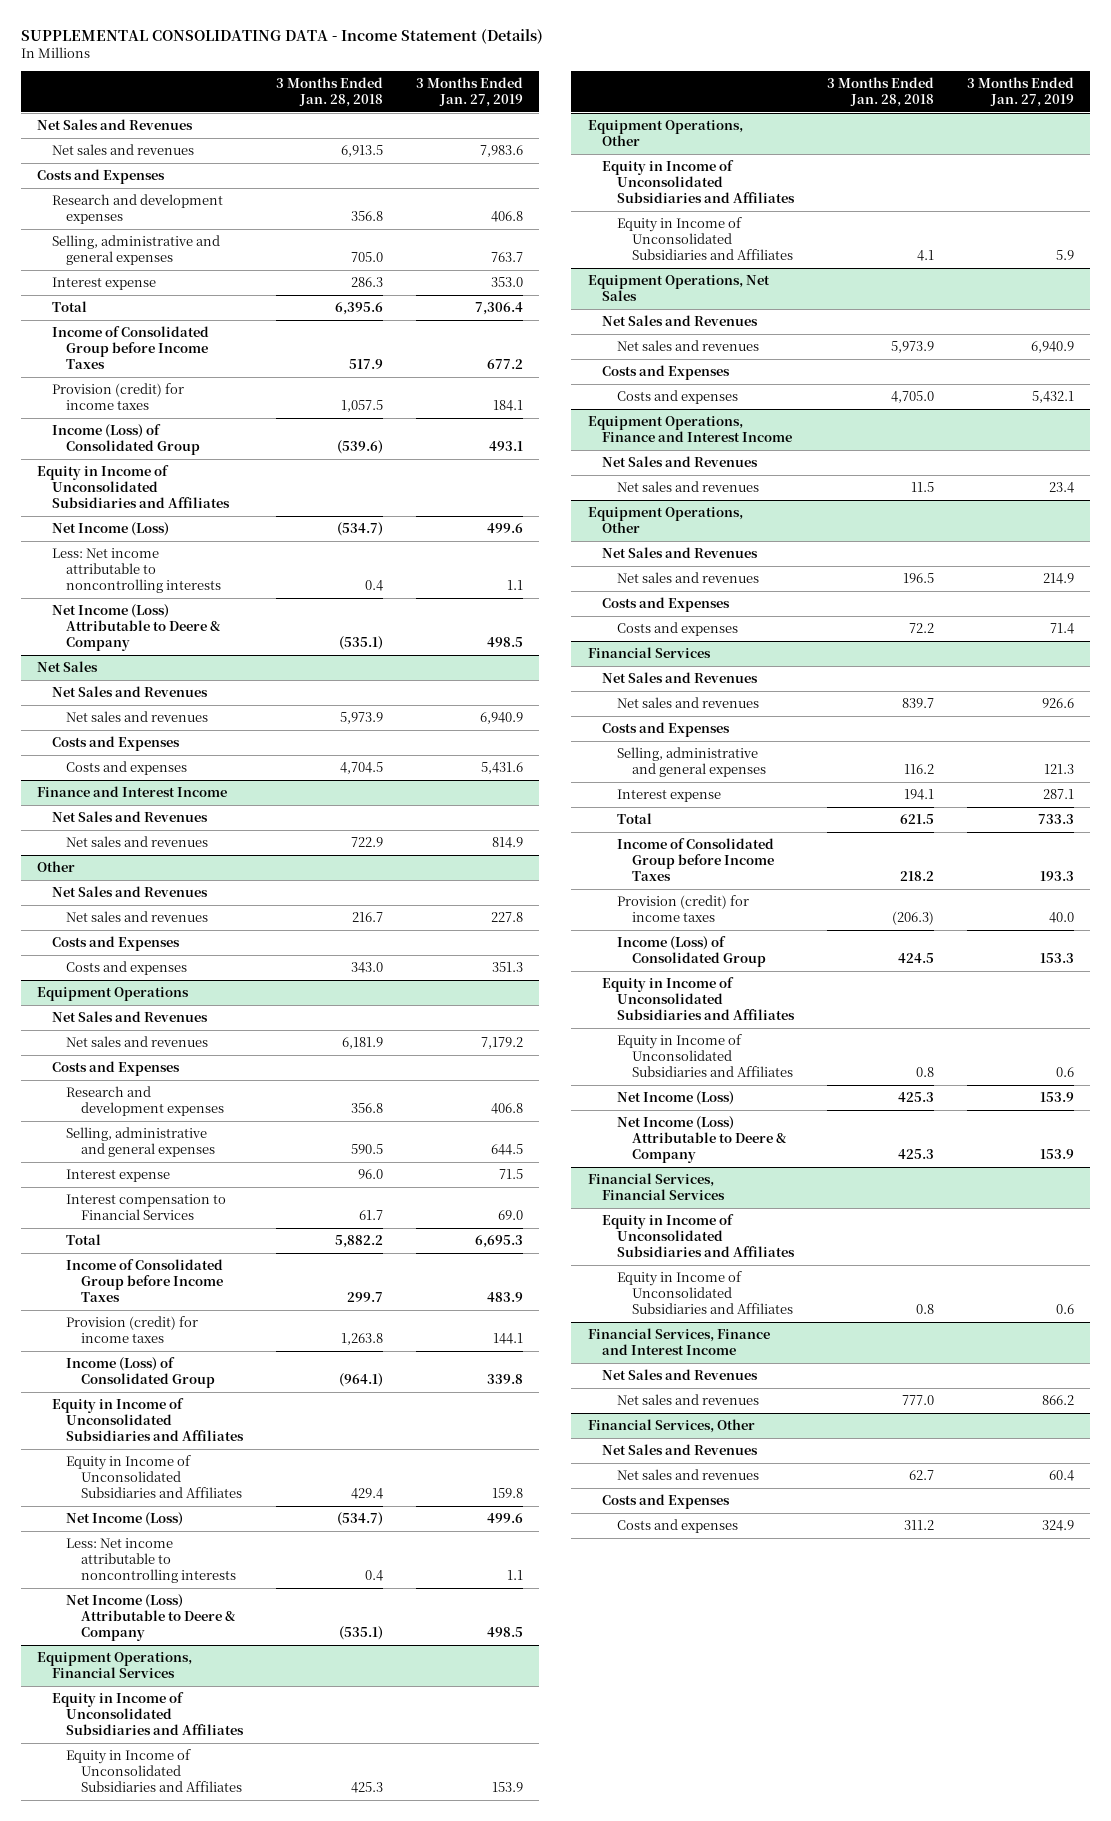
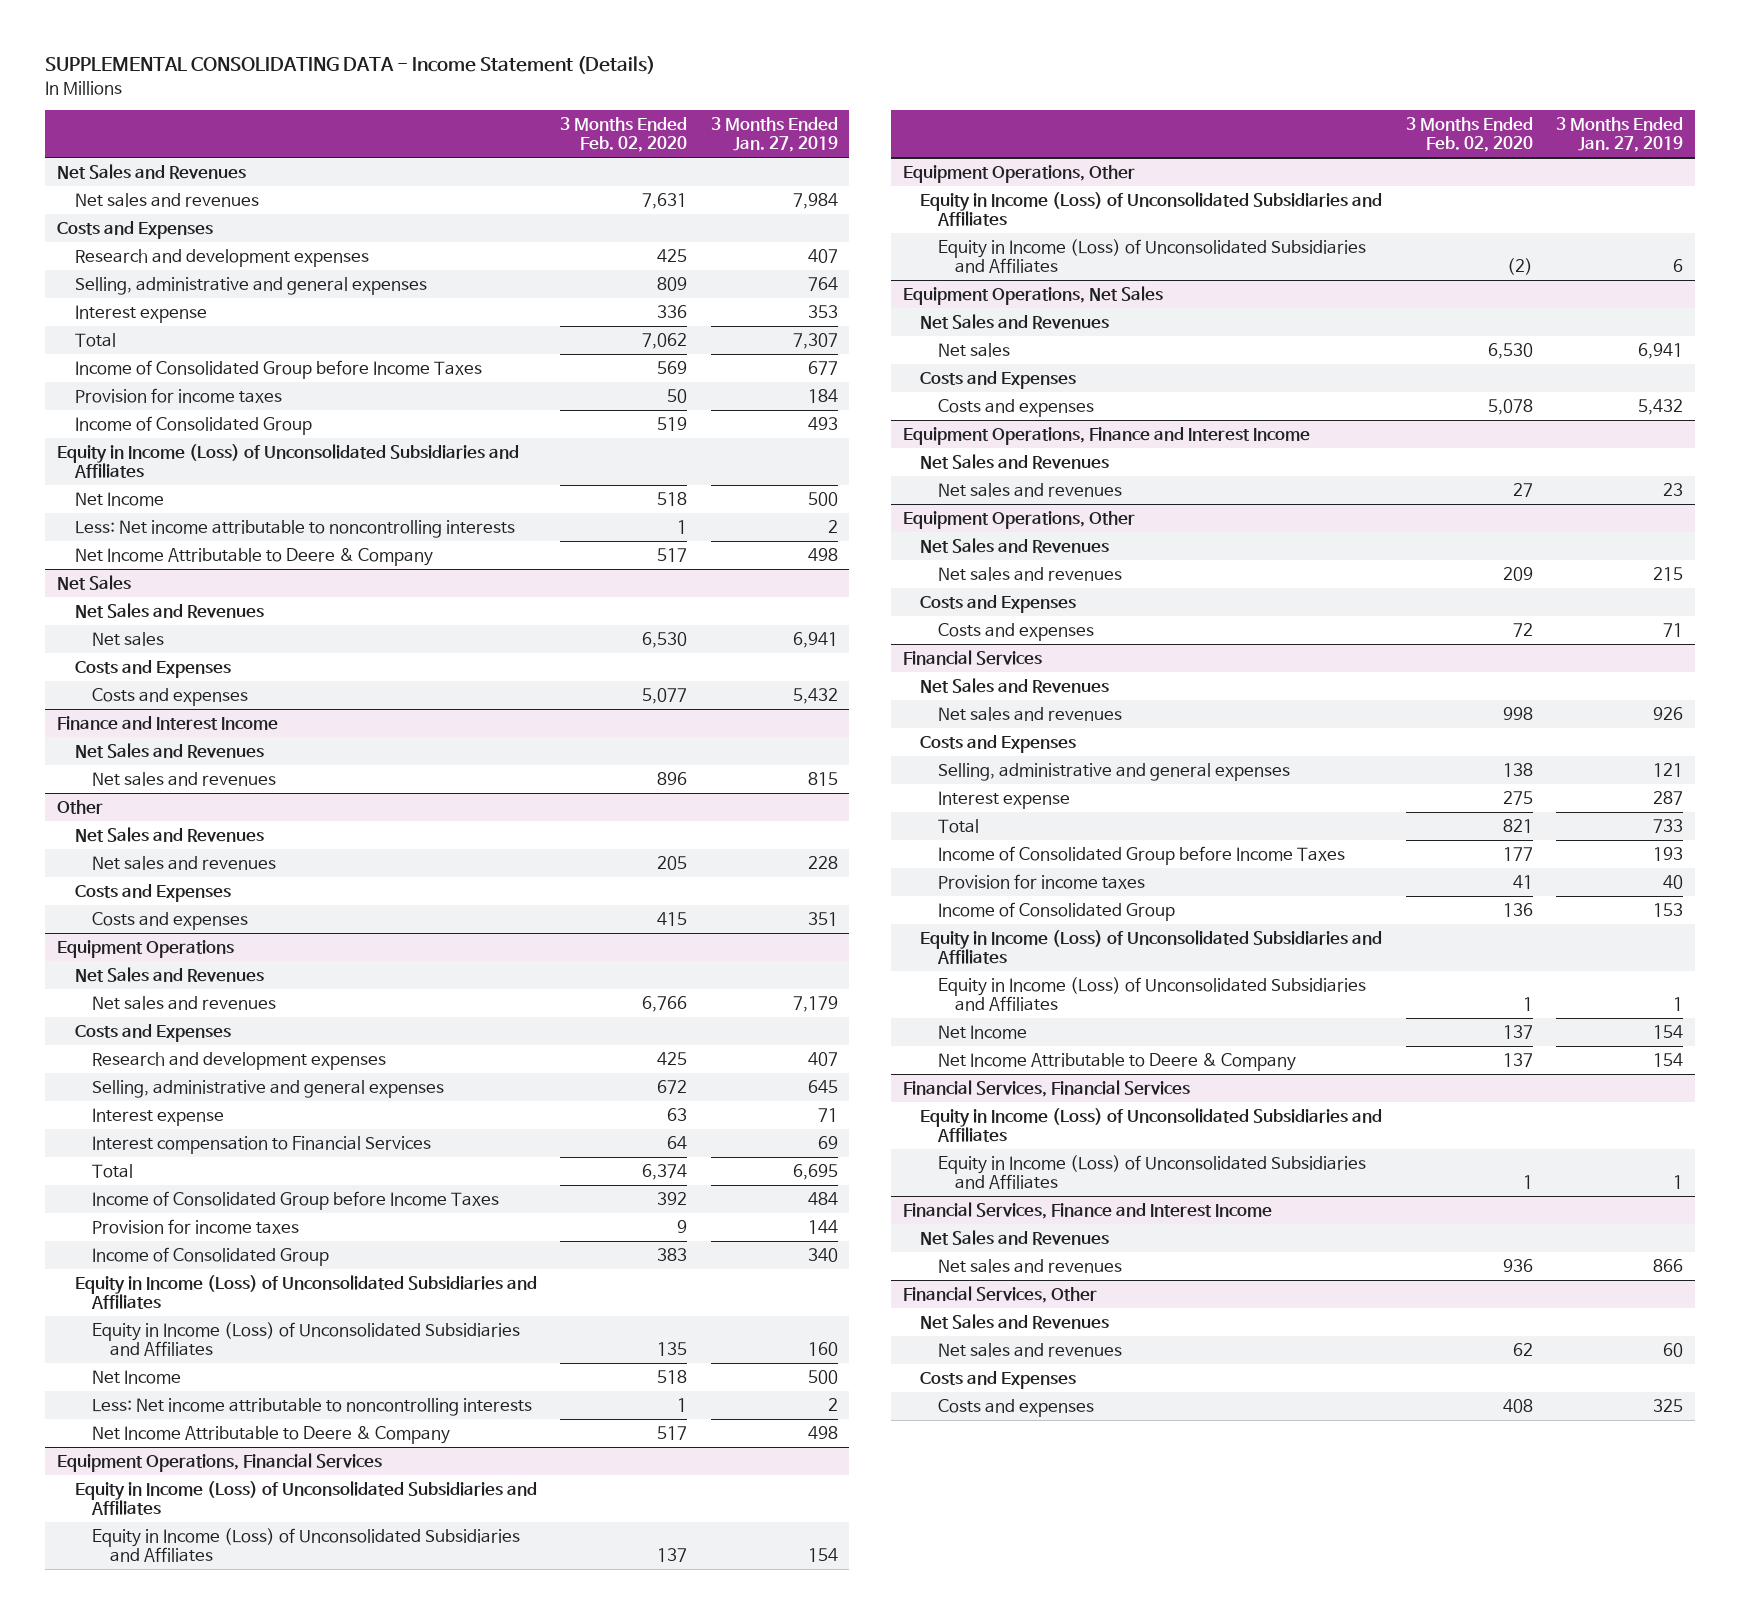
- | 3 Months Ended Jan. 28, 2018 | 3 Months Ended Jan. 27, 2019
+ | 3 Months Ended Feb. 02, 2020 | 3 Months Ended Jan. 27, 2019
- Net sales and revenues | 6,913.5 | 7,983.6
+ Net sales and revenues | 7,631 | 7,984
- Research and development expenses | 356.8 | 406.8
- Selling, administrative and general expenses | 705.0 | 763.7
- Interest expense | 286.3 | 353.0
- Total | 6,395.6 | 7,306.4
- Income of Consolidated Group before Income Taxes | 517.9 | 677.2
- Provision (credit) for income taxes | 1,057.5 | 184.1
- Income (Loss) of Consolidated Group | (539.6) | 493.1
- Equity in Income of Unconsolidated Subsidiaries and Affiliates
- Net Income (Loss) | (534.7) | 499.6
- Less: Net income attributable to noncontrolling interests | 0.4 | 1.1
- Net Income (Loss) Attributable to Deere & Company | (535.1) | 498.5
+ Research and development expenses | 425 | 407
+ Selling, administrative and general expenses | 809 | 764
+ Interest expense | 336 | 353
+ Total | 7,062 | 7,307
+ Income of Consolidated Group before Income Taxes | 569 | 677
+ Provision for income taxes | 50 | 184
+ Income of Consolidated Group | 519 | 493
+ Equity in Income (Loss) of Unconsolidated Subsidiaries and Affiliates
+ Net Income | 518 | 500
+ Less: Net income attributable to noncontrolling interests | 1 | 2
+ Net Income Attributable to Deere & Company | 517 | 498
@ Net Sales
- Net sales and revenues | 5,973.9 | 6,940.9
+ Net sales | 6,530 | 6,941
- Costs and expenses | 4,704.5 | 5,431.6
+ Costs and expenses | 5,077 | 5,432
@ Finance and Interest Income
- Net sales and revenues | 722.9 | 814.9
+ Net sales and revenues | 896 | 815
@ Other
- Net sales and revenues | 216.7 | 227.8
+ Net sales and revenues | 205 | 228
- Costs and expenses | 343.0 | 351.3
+ Costs and expenses | 415 | 351
@ Equipment Operations
- Net sales and revenues | 6,181.9 | 7,179.2
+ Net sales and revenues | 6,766 | 7,179
- Research and development expenses | 356.8 | 406.8
- Selling, administrative and general expenses | 590.5 | 644.5
- Interest expense | 96.0 | 71.5
- Interest compensation to Financial Services | 61.7 | 69.0
- Total | 5,882.2 | 6,695.3
- Income of Consolidated Group before Income Taxes | 299.7 | 483.9
- Provision (credit) for income taxes | 1,263.8 | 144.1
- Income (Loss) of Consolidated Group | (964.1) | 339.8
- Equity in Income of Unconsolidated Subsidiaries and Affiliates
- Equity in Income of Unconsolidated Subsidiaries and Affiliates | 429.4 | 159.8
- Net Income (Loss) | (534.7) | 499.6
- Less: Net income attributable to noncontrolling interests | 0.4 | 1.1
- Net Income (Loss) Attributable to Deere & Company | (535.1) | 498.5
+ Research and development expenses | 425 | 407
+ Selling, administrative and general expenses | 672 | 645
+ Interest expense | 63 | 71
+ Interest compensation to Financial Services | 64 | 69
+ Total | 6,374 | 6,695
+ Income of Consolidated Group before Income Taxes | 392 | 484
+ Provision for income taxes | 9 | 144
+ Income of Consolidated Group | 383 | 340
+ Equity in Income (Loss) of Unconsolidated Subsidiaries and Affiliates
+ Equity in Income (Loss) of Unconsolidated Subsidiaries and Affiliates | 135 | 160
+ Net Income | 518 | 500
+ Less: Net income attributable to noncontrolling interests | 1 | 2
+ Net Income Attributable to Deere & Company | 517 | 498
@ Equipment Operations, Financial Services
- Equity in Income of Unconsolidated Subsidiaries and Affiliates
- Equity in Income of Unconsolidated Subsidiaries and Affiliates | 425.3 | 153.9
+ Equity in Income (Loss) of Unconsolidated Subsidiaries and Affiliates
+ Equity in Income (Loss) of Unconsolidated Subsidiaries and Affiliates | 137 | 154
@ Equipment Operations, Other
- Equity in Income of Unconsolidated Subsidiaries and Affiliates
- Equity in Income of Unconsolidated Subsidiaries and Affiliates | 4.1 | 5.9
+ Equity in Income (Loss) of Unconsolidated Subsidiaries and Affiliates
+ Equity in Income (Loss) of Unconsolidated Subsidiaries and Affiliates | (2) | 6
@ Equipment Operations, Net Sales
- Net sales and revenues | 5,973.9 | 6,940.9
+ Net sales | 6,530 | 6,941
- Costs and expenses | 4,705.0 | 5,432.1
+ Costs and expenses | 5,078 | 5,432
@ Equipment Operations, Finance and Interest Income
- Net sales and revenues | 11.5 | 23.4
+ Net sales and revenues | 27 | 23
@ Equipment Operations, Other
- Net sales and revenues | 196.5 | 214.9
+ Net sales and revenues | 209 | 215
- Costs and expenses | 72.2 | 71.4
+ Costs and expenses | 72 | 71
@ Financial Services
- Net sales and revenues | 839.7 | 926.6
+ Net sales and revenues | 998 | 926
- Selling, administrative and general expenses | 116.2 | 121.3
- Interest expense | 194.1 | 287.1
- Total | 621.5 | 733.3
- Income of Consolidated Group before Income Taxes | 218.2 | 193.3
- Provision (credit) for income taxes | (206.3) | 40.0
- Income (Loss) of Consolidated Group | 424.5 | 153.3
- Equity in Income of Unconsolidated Subsidiaries and Affiliates
- Equity in Income of Unconsolidated Subsidiaries and Affiliates | 0.8 | 0.6
- Net Income (Loss) | 425.3 | 153.9
- Net Income (Loss) Attributable to Deere & Company | 425.3 | 153.9
+ Selling, administrative and general expenses | 138 | 121
+ Interest expense | 275 | 287
+ Total | 821 | 733
+ Income of Consolidated Group before Income Taxes | 177 | 193
+ Provision for income taxes | 41 | 40
+ Income of Consolidated Group | 136 | 153
+ Equity in Income (Loss) of Unconsolidated Subsidiaries and Affiliates
+ Equity in Income (Loss) of Unconsolidated Subsidiaries and Affiliates | 1 | 1
+ Net Income | 137 | 154
+ Net Income Attributable to Deere & Company | 137 | 154
@ Financial Services, Financial Services
- Equity in Income of Unconsolidated Subsidiaries and Affiliates
- Equity in Income of Unconsolidated Subsidiaries and Affiliates | 0.8 | 0.6
+ Equity in Income (Loss) of Unconsolidated Subsidiaries and Affiliates
+ Equity in Income (Loss) of Unconsolidated Subsidiaries and Affiliates | 1 | 1
@ Financial Services, Finance and Interest Income
- Net sales and revenues | 777.0 | 866.2
+ Net sales and revenues | 936 | 866
@ Financial Services, Other
- Net sales and revenues | 62.7 | 60.4
+ Net sales and revenues | 62 | 60
- Costs and expenses | 311.2 | 324.9
+ Costs and expenses | 408 | 325

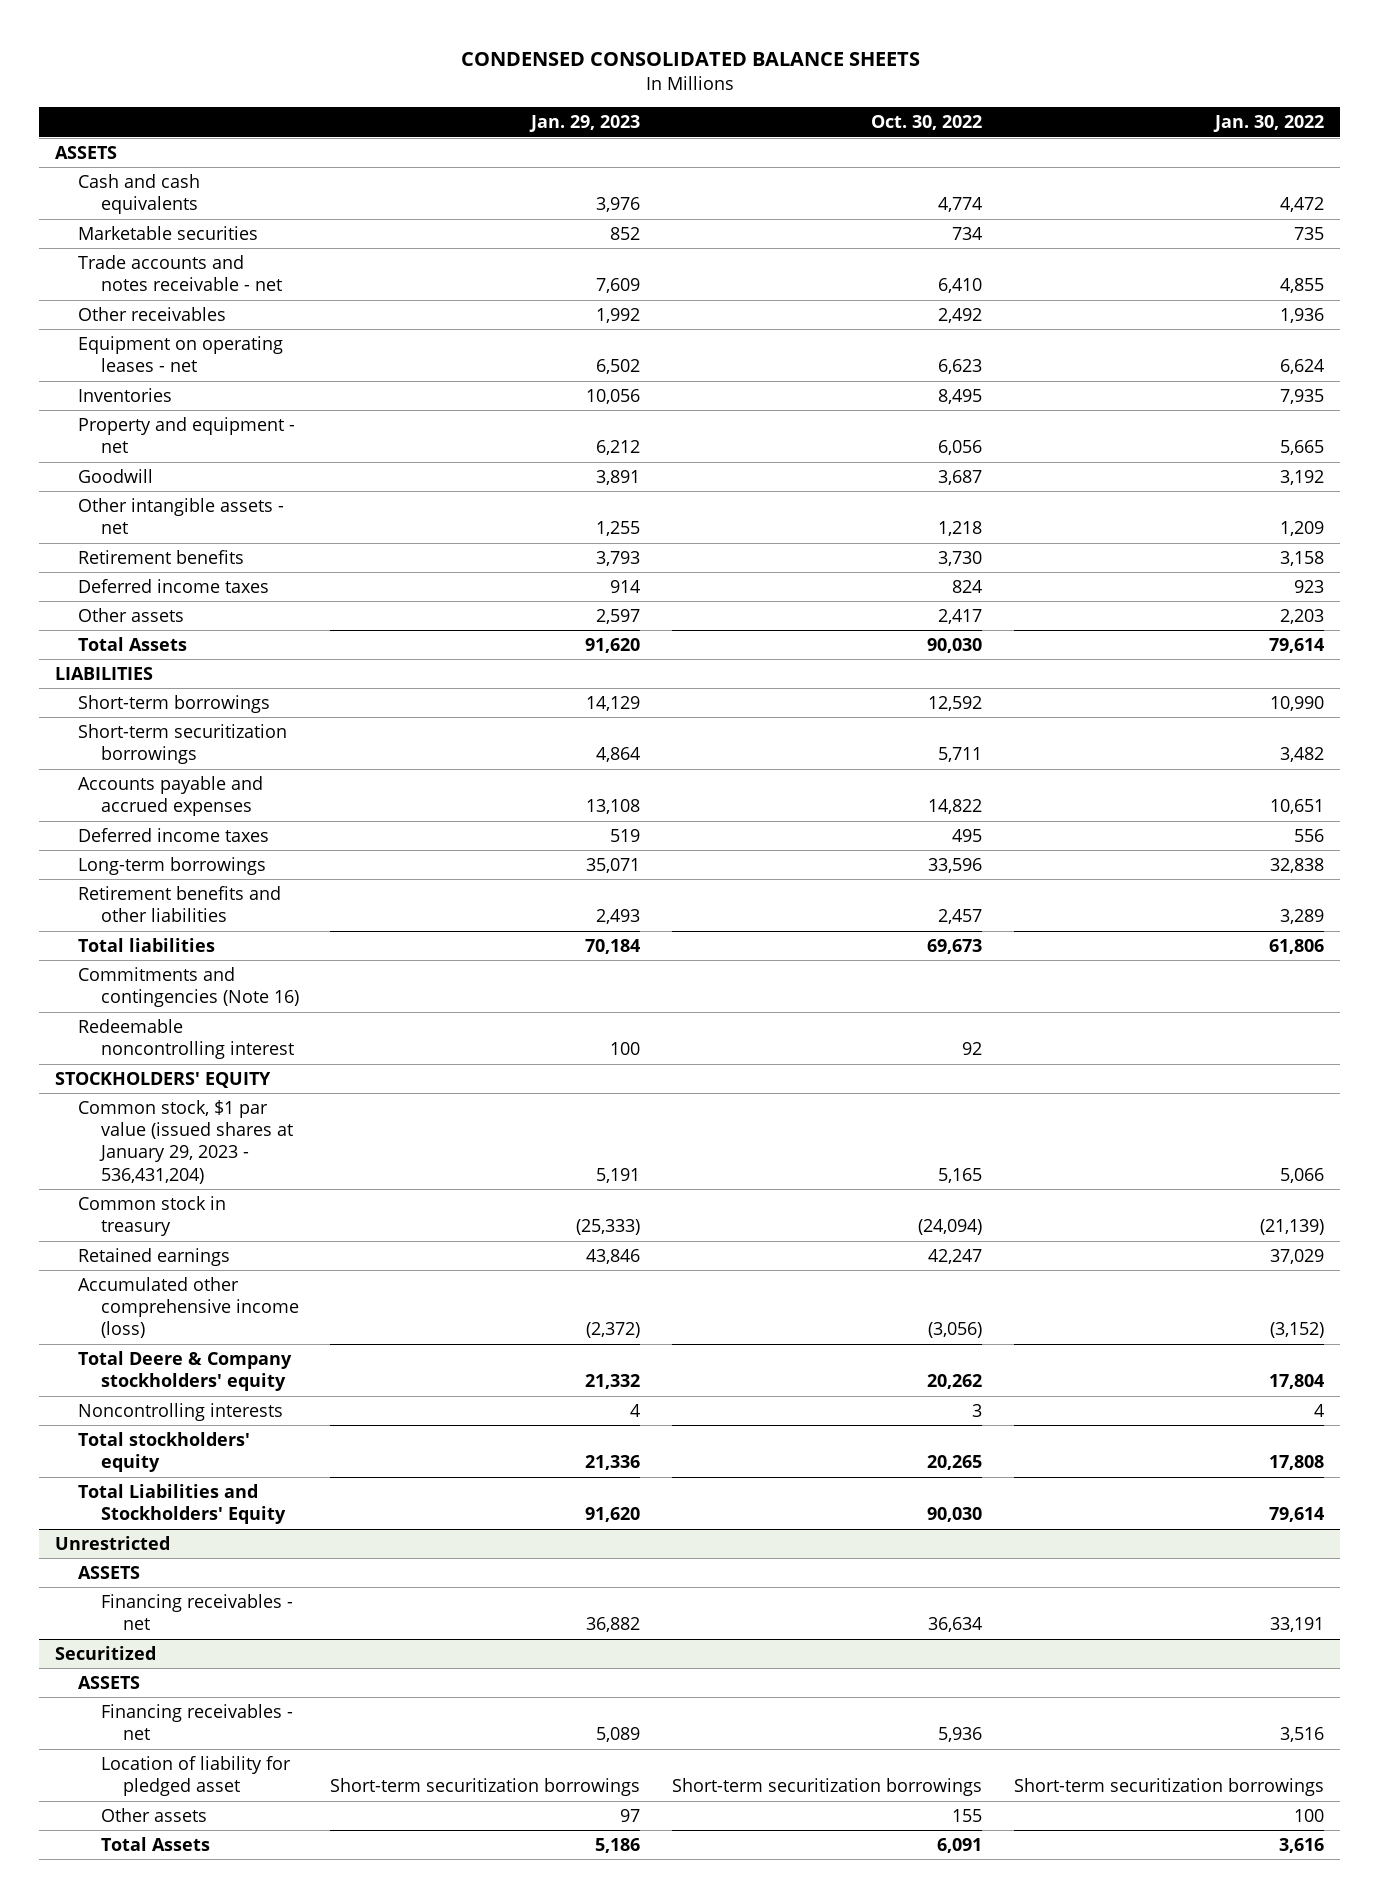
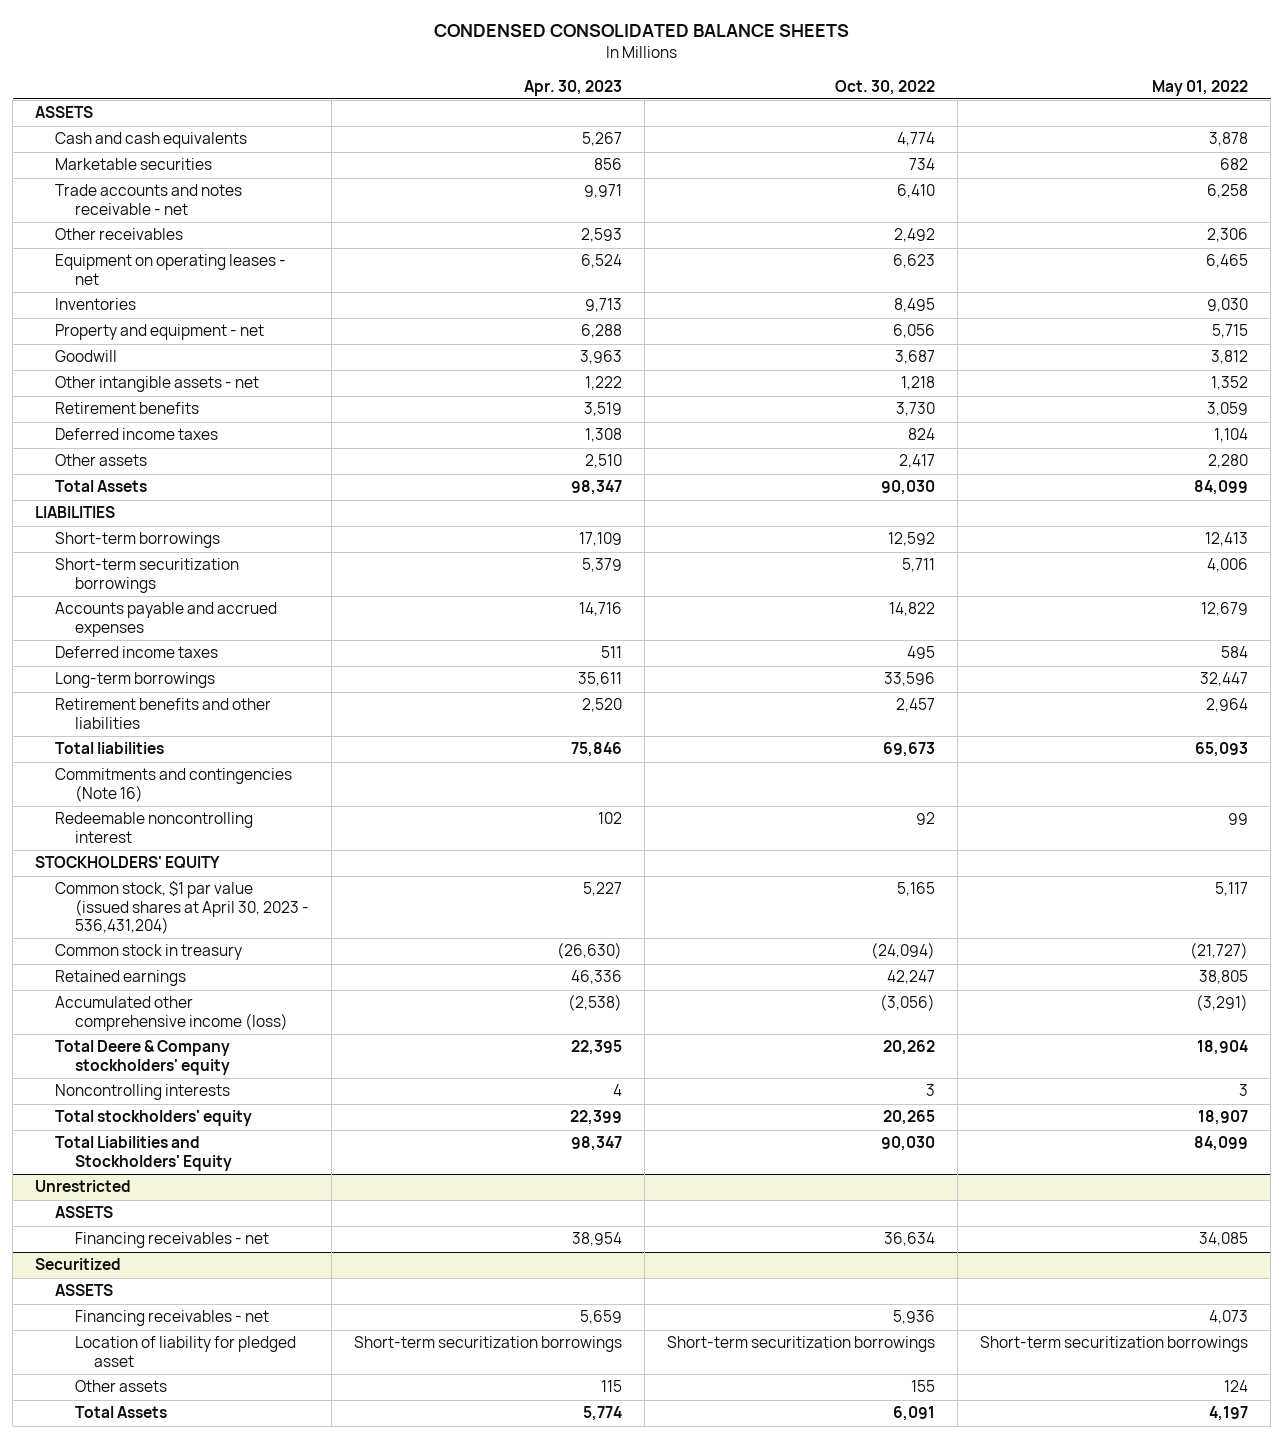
- | Jan. 29, 2023 | Oct. 30, 2022 | Jan. 30, 2022
+ | Apr. 30, 2023 | Oct. 30, 2022 | May 01, 2022
- Common stock, $1 par value (issued shares at January 29, 2023 - 536,431,204) | 5,191 | 5,165 | 5,066
+ Common stock, $1 par value (issued shares at April 30, 2023 - 536,431,204) | 5,227 | 5,165 | 5,117

